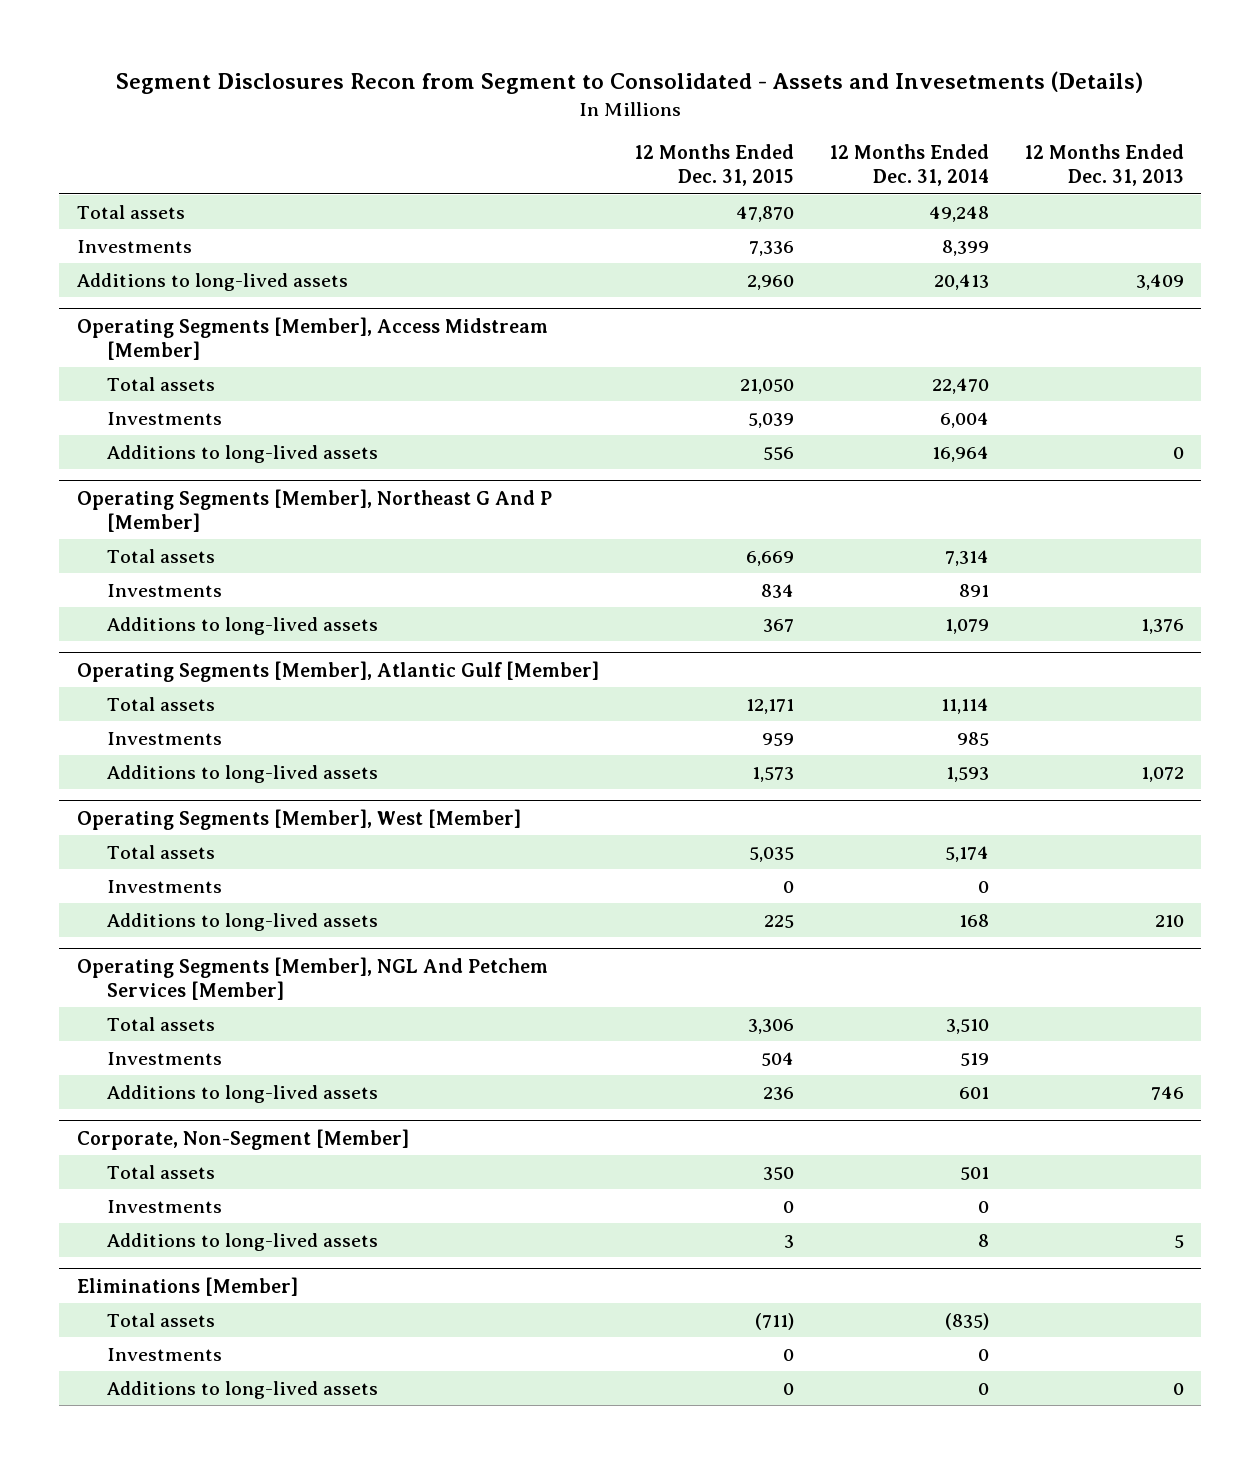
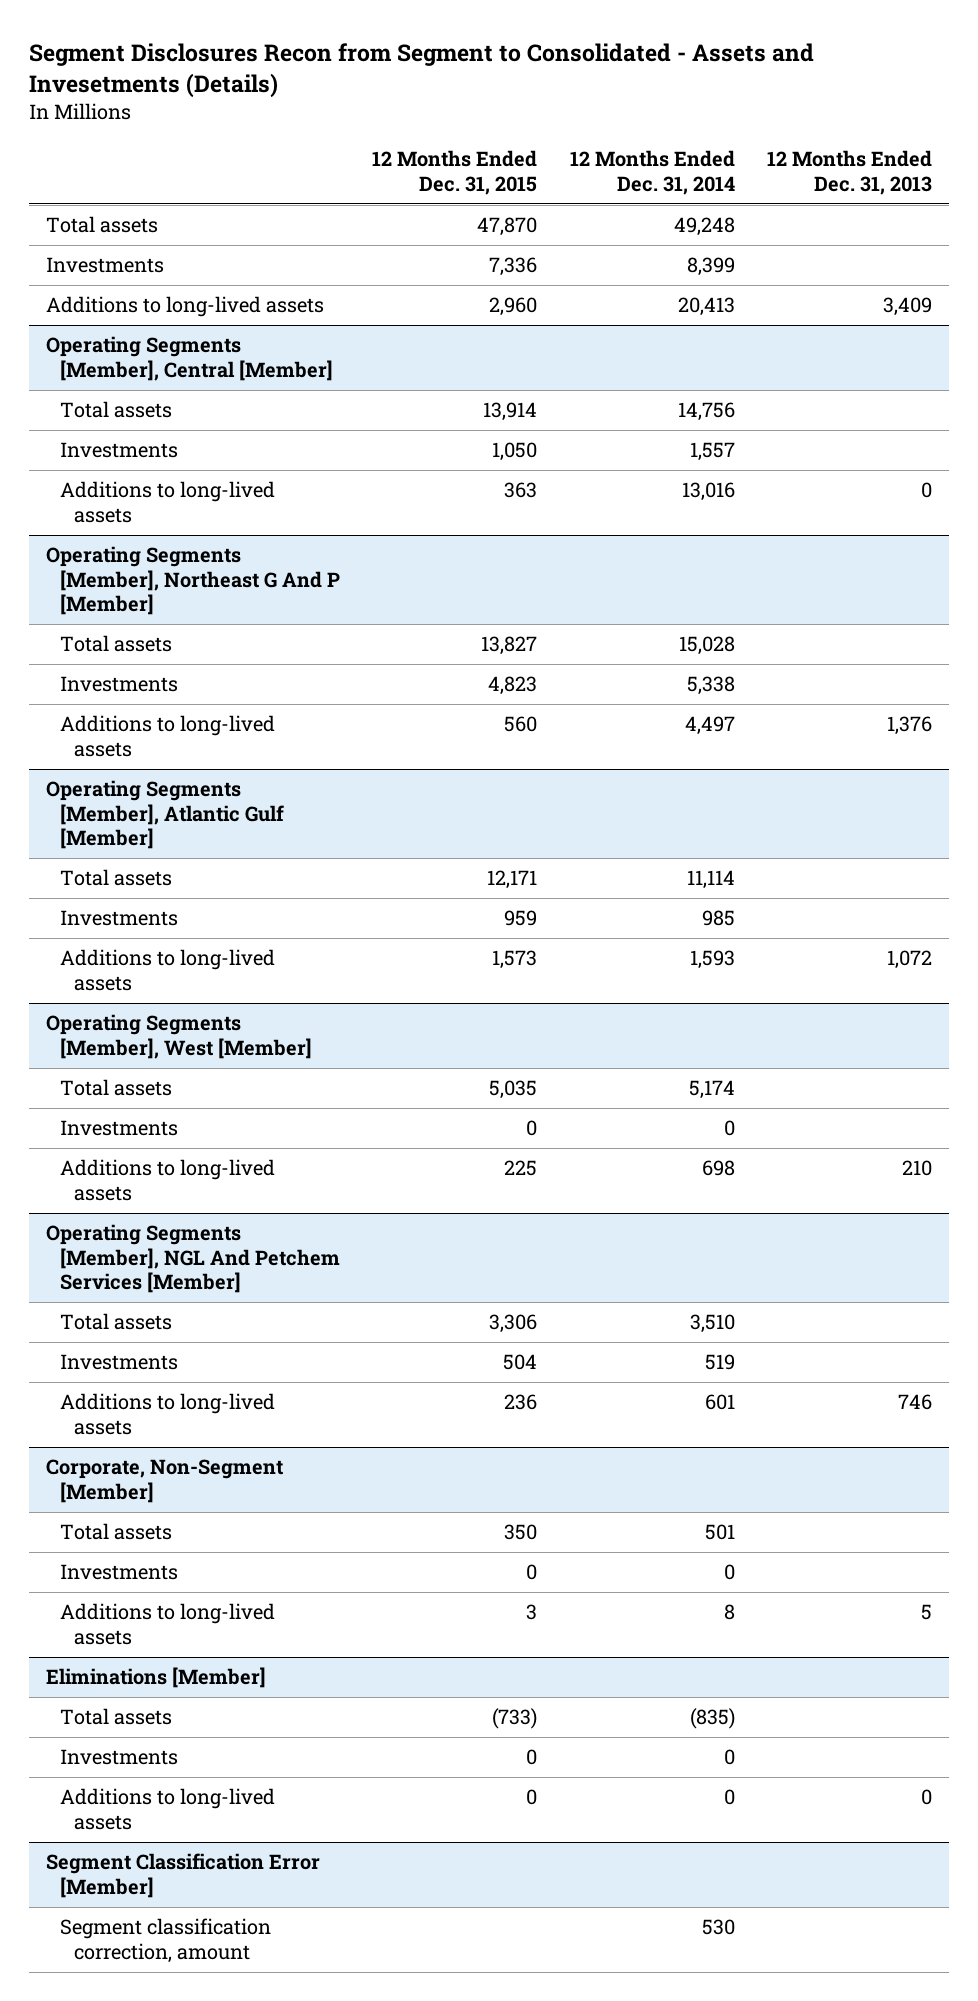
- Operating Segments [Member], Access Midstream [Member]
- Total assets | 21,050 | 22,470 |
- Investments | 5,039 | 6,004 |
- Additions to long-lived assets | 556 | 16,964 | 0
+ Operating Segments [Member], Central [Member]
+ Total assets | 13,914 | 14,756 |
+ Investments | 1,050 | 1,557 |
+ Additions to long-lived assets | 363 | 13,016 | 0
@ Operating Segments [Member], Northeast G And P [Member]
- Total assets | 6,669 | 7,314 |
- Investments | 834 | 891 |
- Additions to long-lived assets | 367 | 1,079 | 1,376
+ Total assets | 13,827 | 15,028 |
+ Investments | 4,823 | 5,338 |
+ Additions to long-lived assets | 560 | 4,497 | 1,376
@ Operating Segments [Member], West [Member]
- Additions to long-lived assets | 225 | 168 | 210
+ Additions to long-lived assets | 225 | 698 | 210
@ Eliminations [Member]
- Total assets | (711) | (835) |
+ Total assets | (733) | (835) |
+ Segment Classification Error [Member]
+ Segment classification correction, amount | | 530 |

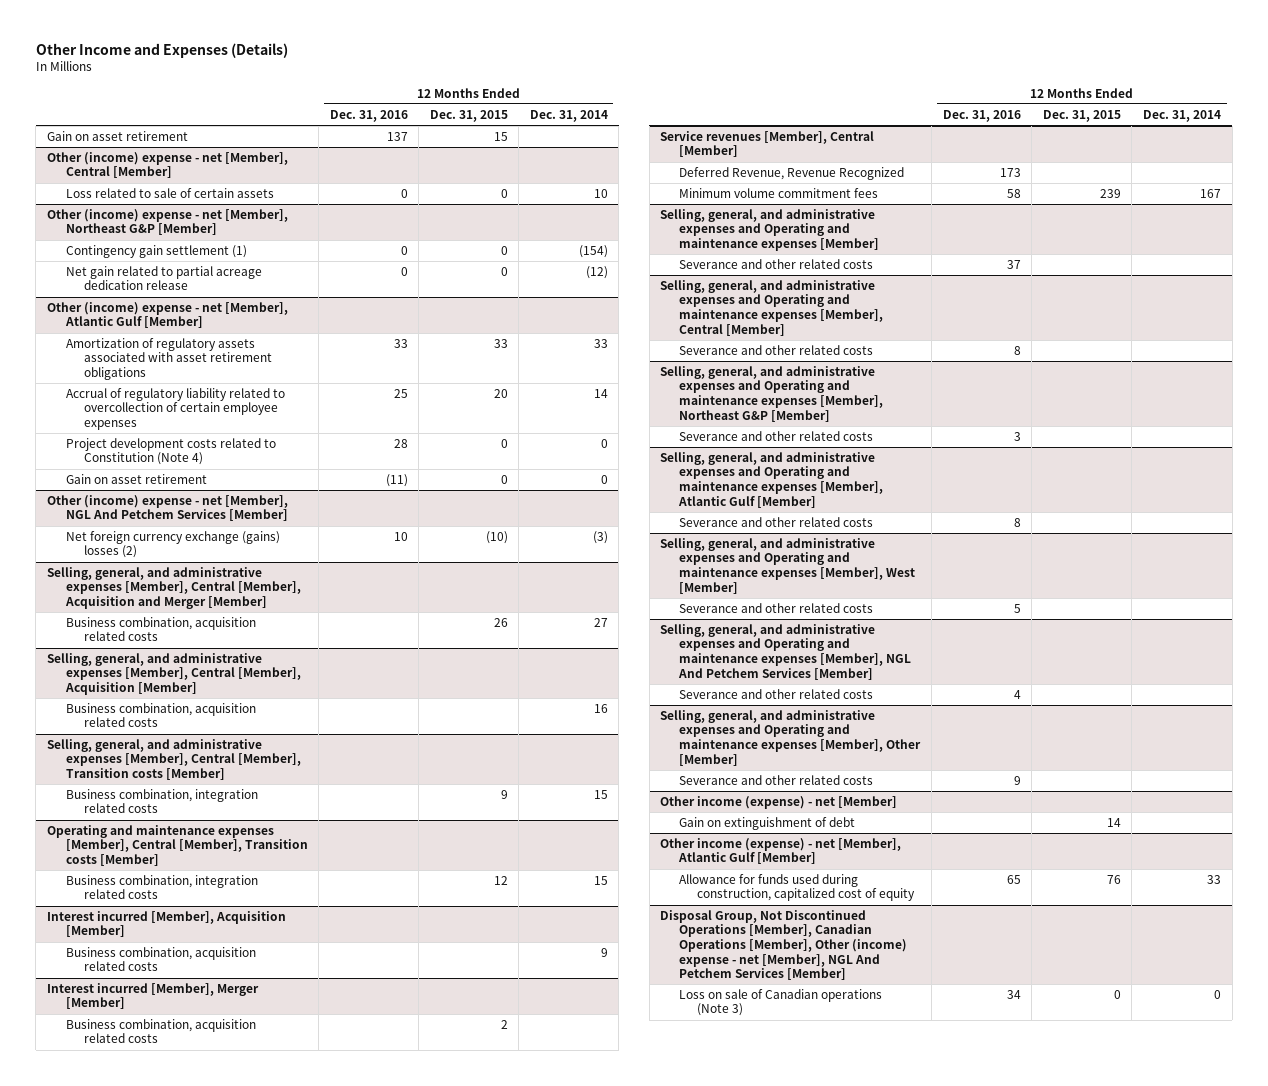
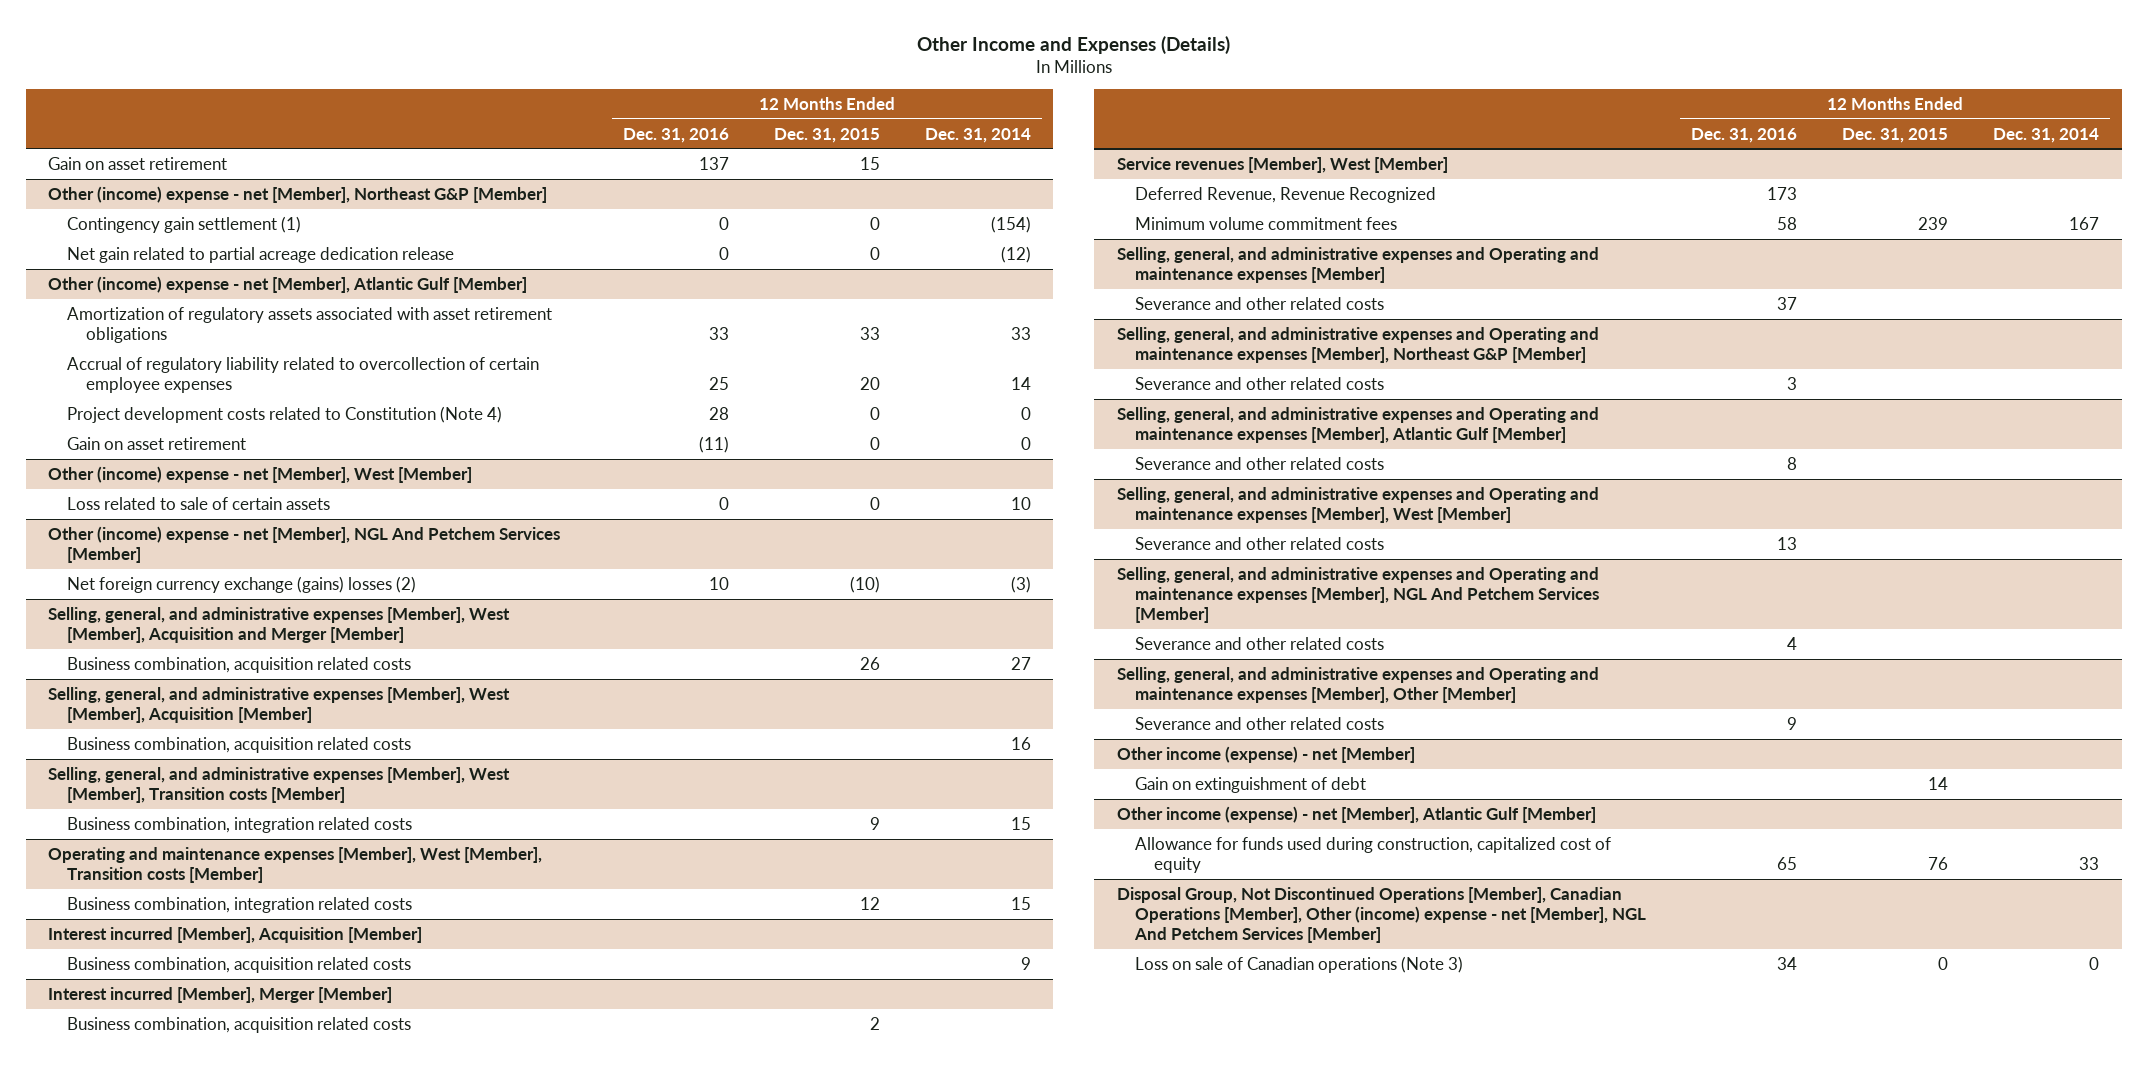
- Other (income) expense - net [Member], Central [Member]
- Loss related to sale of certain assets | 0 | 0 | 10
+ Other (income) expense - net [Member], West [Member]
+ Loss related to sale of certain assets | 0 | 0 | 10
- Selling, general, and administrative expenses [Member], Central [Member], Acquisition and Merger [Member]
+ Selling, general, and administrative expenses [Member], West [Member], Acquisition and Merger [Member]
- Selling, general, and administrative expenses [Member], Central [Member], Acquisition [Member]
+ Selling, general, and administrative expenses [Member], West [Member], Acquisition [Member]
- Selling, general, and administrative expenses [Member], Central [Member], Transition costs [Member]
+ Selling, general, and administrative expenses [Member], West [Member], Transition costs [Member]
- Operating and maintenance expenses [Member], Central [Member], Transition costs [Member]
+ Operating and maintenance expenses [Member], West [Member], Transition costs [Member]
- Service revenues [Member], Central [Member]
+ Service revenues [Member], West [Member]
- Selling, general, and administrative expenses and Operating and maintenance expenses [Member], Central [Member]
- Severance and other related costs | 8 | |
@ Selling, general, and administrative expenses and Operating and maintenance expenses [Member], West [Member]
- Severance and other related costs | 5 | |
+ Severance and other related costs | 13 | |

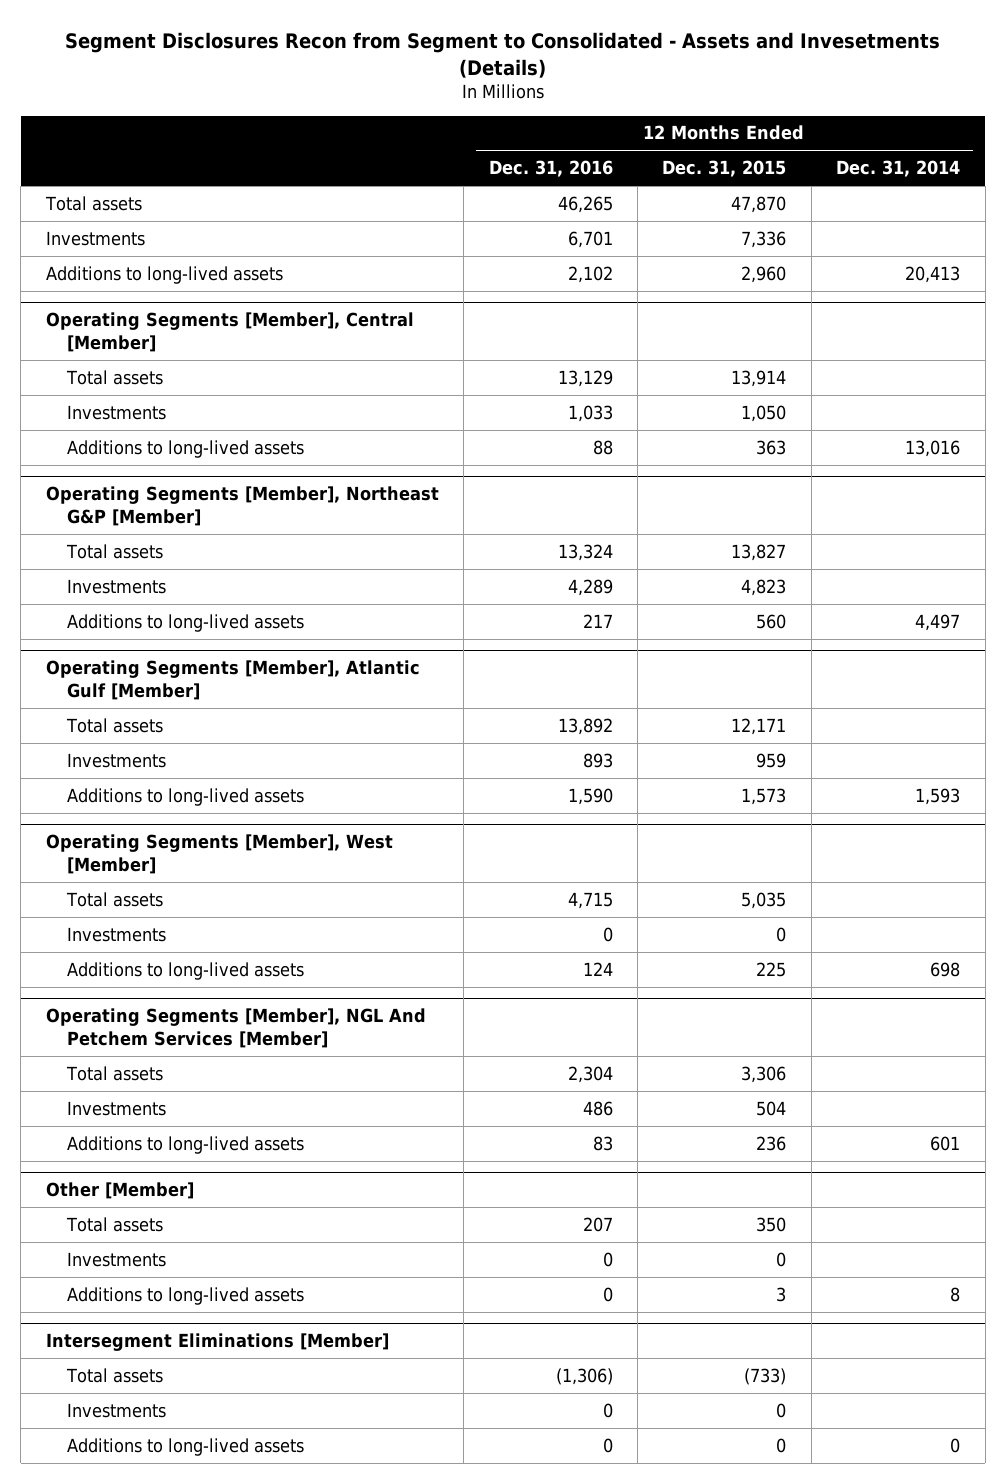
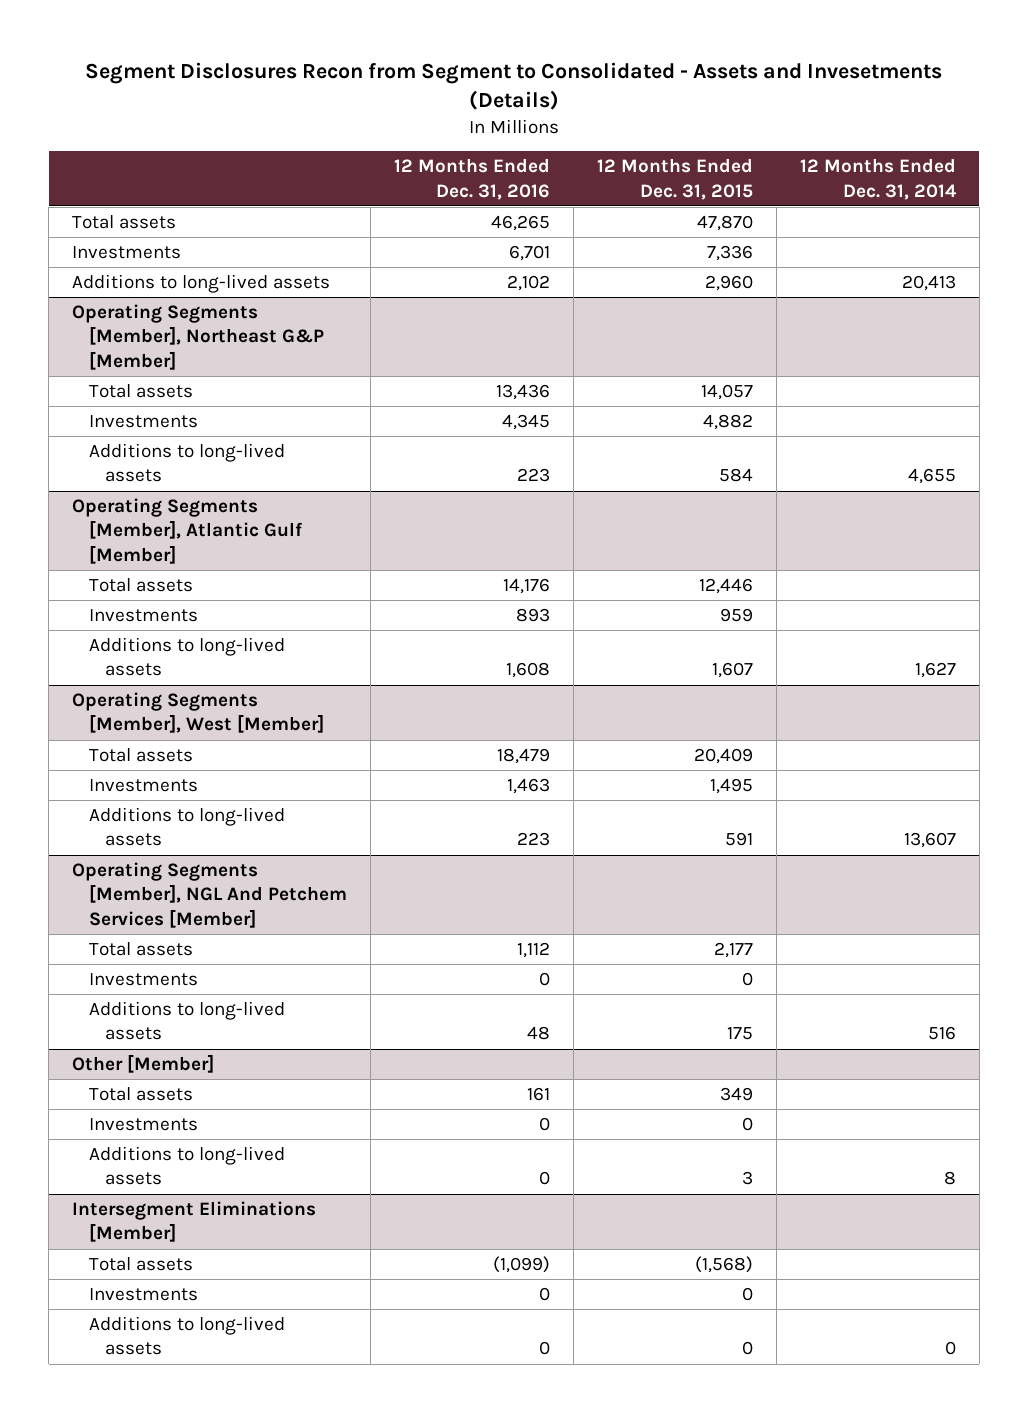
- Operating Segments [Member], Central [Member]
- Total assets | 13,129 | 13,914 |
- Investments | 1,033 | 1,050 |
- Additions to long-lived assets | 88 | 363 | 13,016
@ Operating Segments [Member], Northeast G&P [Member]
- Total assets | 13,324 | 13,827 |
- Investments | 4,289 | 4,823 |
- Additions to long-lived assets | 217 | 560 | 4,497
+ Total assets | 13,436 | 14,057 |
+ Investments | 4,345 | 4,882 |
+ Additions to long-lived assets | 223 | 584 | 4,655
@ Operating Segments [Member], Atlantic Gulf [Member]
- Total assets | 13,892 | 12,171 |
+ Total assets | 14,176 | 12,446 |
- Additions to long-lived assets | 1,590 | 1,573 | 1,593
+ Additions to long-lived assets | 1,608 | 1,607 | 1,627
@ Operating Segments [Member], West [Member]
- Total assets | 4,715 | 5,035 |
- Investments | 0 | 0 |
- Additions to long-lived assets | 124 | 225 | 698
+ Total assets | 18,479 | 20,409 |
+ Investments | 1,463 | 1,495 |
+ Additions to long-lived assets | 223 | 591 | 13,607
@ Operating Segments [Member], NGL And Petchem Services [Member]
- Total assets | 2,304 | 3,306 |
- Investments | 486 | 504 |
- Additions to long-lived assets | 83 | 236 | 601
+ Total assets | 1,112 | 2,177 |
+ Investments | 0 | 0 |
+ Additions to long-lived assets | 48 | 175 | 516
@ Other [Member]
- Total assets | 207 | 350 |
+ Total assets | 161 | 349 |
@ Intersegment Eliminations [Member]
- Total assets | (1,306) | (733) |
+ Total assets | (1,099) | (1,568) |

